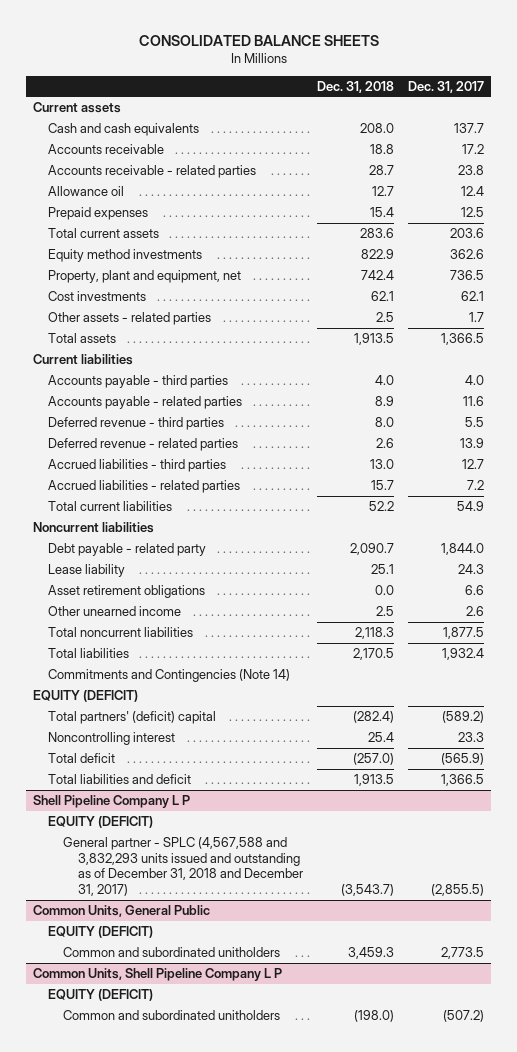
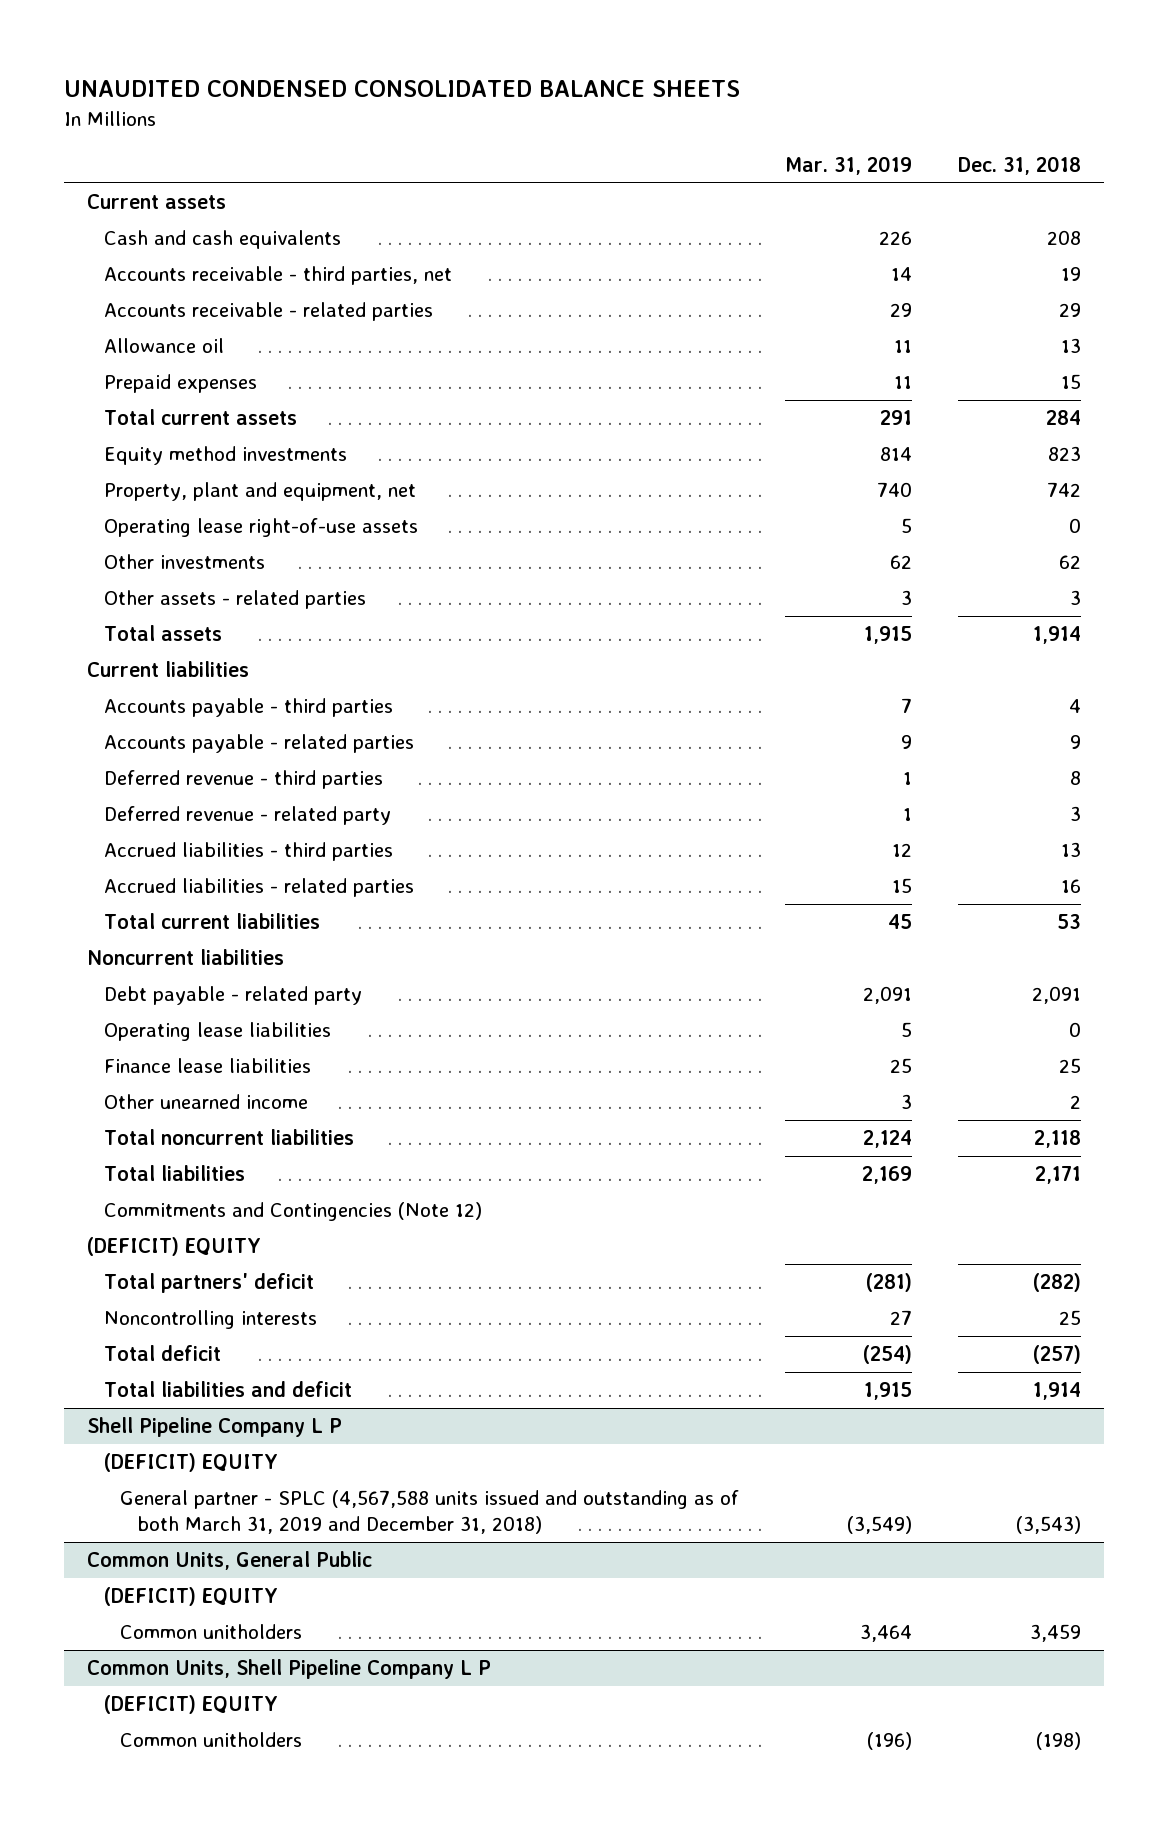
- CONSOLIDATED BALANCE SHEETS
+ UNAUDITED CONDENSED CONSOLIDATED BALANCE SHEETS
- | Dec. 31, 2018 | Dec. 31, 2017
+ | Mar. 31, 2019 | Dec. 31, 2018
- Cash and cash equivalents | 208.0 | 137.7
- Accounts receivable | 18.8 | 17.2
- Accounts receivable - related parties | 28.7 | 23.8
- Allowance oil | 12.7 | 12.4
- Prepaid expenses | 15.4 | 12.5
- Total current assets | 283.6 | 203.6
- Equity method investments | 822.9 | 362.6
- Property, plant and equipment, net | 742.4 | 736.5
- Cost investments | 62.1 | 62.1
- Other assets - related parties | 2.5 | 1.7
- Total assets | 1,913.5 | 1,366.5
+ Cash and cash equivalents | 226 | 208
+ Accounts receivable - third parties, net | 14 | 19
+ Accounts receivable - related parties | 29 | 29
+ Allowance oil | 11 | 13
+ Prepaid expenses | 11 | 15
+ Total current assets | 291 | 284
+ Equity method investments | 814 | 823
+ Property, plant and equipment, net | 740 | 742
+ Operating lease right-of-use assets | 5 | 0
+ Other investments | 62 | 62
+ Other assets - related parties | 3 | 3
+ Total assets | 1,915 | 1,914
- Accounts payable - third parties | 4.0 | 4.0
- Accounts payable - related parties | 8.9 | 11.6
- Deferred revenue - third parties | 8.0 | 5.5
- Deferred revenue - related parties | 2.6 | 13.9
- Accrued liabilities - third parties | 13.0 | 12.7
- Accrued liabilities - related parties | 15.7 | 7.2
- Total current liabilities | 52.2 | 54.9
+ Accounts payable - third parties | 7 | 4
+ Accounts payable - related parties | 9 | 9
+ Deferred revenue - third parties | 1 | 8
+ Deferred revenue - related party | 1 | 3
+ Accrued liabilities - third parties | 12 | 13
+ Accrued liabilities - related parties | 15 | 16
+ Total current liabilities | 45 | 53
- Debt payable - related party | 2,090.7 | 1,844.0
- Lease liability | 25.1 | 24.3
- Asset retirement obligations | 0.0 | 6.6
- Other unearned income | 2.5 | 2.6
- Total noncurrent liabilities | 2,118.3 | 1,877.5
- Total liabilities | 2,170.5 | 1,932.4
- Commitments and Contingencies (Note 14)
- EQUITY (DEFICIT)
- Total partners' (deficit) capital | (282.4) | (589.2)
- Noncontrolling interest | 25.4 | 23.3
- Total deficit | (257.0) | (565.9)
- Total liabilities and deficit | 1,913.5 | 1,366.5
+ Debt payable - related party | 2,091 | 2,091
+ Operating lease liabilities | 5 | 0
+ Finance lease liabilities | 25 | 25
+ Other unearned income | 3 | 2
+ Total noncurrent liabilities | 2,124 | 2,118
+ Total liabilities | 2,169 | 2,171
+ Commitments and Contingencies (Note 12)
+ (DEFICIT) EQUITY
+ Total partners' deficit | (281) | (282)
+ Noncontrolling interests | 27 | 25
+ Total deficit | (254) | (257)
+ Total liabilities and deficit | 1,915 | 1,914
@ Shell Pipeline Company L P
- EQUITY (DEFICIT)
- General partner - SPLC (4,567,588 and 3,832,293 units issued and outstanding as of December 31, 2018 and December 31, 2017) | (3,543.7) | (2,855.5)
+ (DEFICIT) EQUITY
+ General partner - SPLC (4,567,588 units issued and outstanding as of both March 31, 2019 and December 31, 2018) | (3,549) | (3,543)
@ Common Units, General Public
- EQUITY (DEFICIT)
- Common and subordinated unitholders | 3,459.3 | 2,773.5
+ (DEFICIT) EQUITY
+ Common unitholders | 3,464 | 3,459
@ Common Units, Shell Pipeline Company L P
- EQUITY (DEFICIT)
- Common and subordinated unitholders | (198.0) | (507.2)
+ (DEFICIT) EQUITY
+ Common unitholders | (196) | (198)

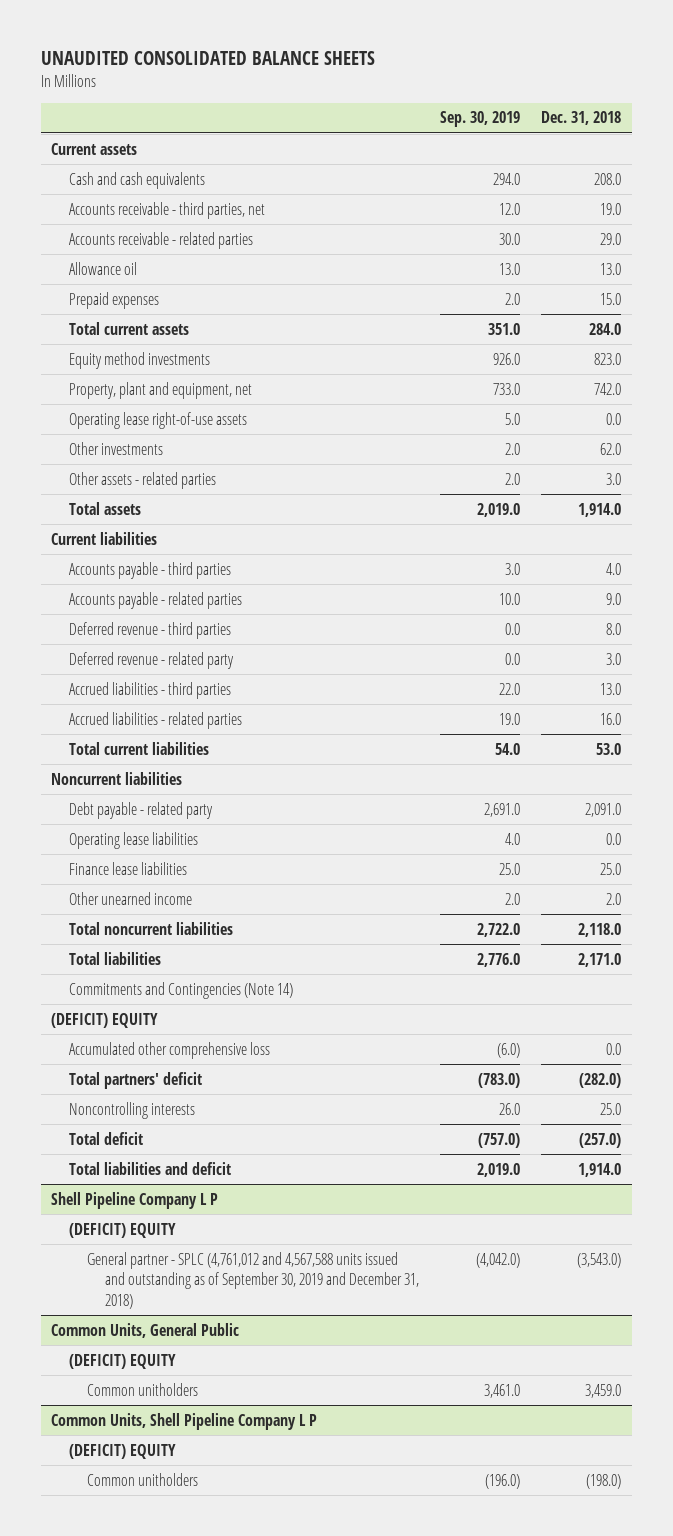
- UNAUDITED CONDENSED CONSOLIDATED BALANCE SHEETS
+ UNAUDITED CONSOLIDATED BALANCE SHEETS
- | Mar. 31, 2019 | Dec. 31, 2018
+ | Sep. 30, 2019 | Dec. 31, 2018
- Cash and cash equivalents | 226 | 208
- Accounts receivable - third parties, net | 14 | 19
- Accounts receivable - related parties | 29 | 29
- Allowance oil | 11 | 13
- Prepaid expenses | 11 | 15
- Total current assets | 291 | 284
- Equity method investments | 814 | 823
- Property, plant and equipment, net | 740 | 742
- Operating lease right-of-use assets | 5 | 0
- Other investments | 62 | 62
- Other assets - related parties | 3 | 3
- Total assets | 1,915 | 1,914
+ Cash and cash equivalents | 294.0 | 208.0
+ Accounts receivable - third parties, net | 12.0 | 19.0
+ Accounts receivable - related parties | 30.0 | 29.0
+ Allowance oil | 13.0 | 13.0
+ Prepaid expenses | 2.0 | 15.0
+ Total current assets | 351.0 | 284.0
+ Equity method investments | 926.0 | 823.0
+ Property, plant and equipment, net | 733.0 | 742.0
+ Operating lease right-of-use assets | 5.0 | 0.0
+ Other investments | 2.0 | 62.0
+ Other assets - related parties | 2.0 | 3.0
+ Total assets | 2,019.0 | 1,914.0
- Accounts payable - third parties | 7 | 4
- Accounts payable - related parties | 9 | 9
- Deferred revenue - third parties | 1 | 8
- Deferred revenue - related party | 1 | 3
- Accrued liabilities - third parties | 12 | 13
- Accrued liabilities - related parties | 15 | 16
- Total current liabilities | 45 | 53
+ Accounts payable - third parties | 3.0 | 4.0
+ Accounts payable - related parties | 10.0 | 9.0
+ Deferred revenue - third parties | 0.0 | 8.0
+ Deferred revenue - related party | 0.0 | 3.0
+ Accrued liabilities - third parties | 22.0 | 13.0
+ Accrued liabilities - related parties | 19.0 | 16.0
+ Total current liabilities | 54.0 | 53.0
- Debt payable - related party | 2,091 | 2,091
- Operating lease liabilities | 5 | 0
- Finance lease liabilities | 25 | 25
- Other unearned income | 3 | 2
- Total noncurrent liabilities | 2,124 | 2,118
- Total liabilities | 2,169 | 2,171
- Commitments and Contingencies (Note 12)
+ Debt payable - related party | 2,691.0 | 2,091.0
+ Operating lease liabilities | 4.0 | 0.0
+ Finance lease liabilities | 25.0 | 25.0
+ Other unearned income | 2.0 | 2.0
+ Total noncurrent liabilities | 2,722.0 | 2,118.0
+ Total liabilities | 2,776.0 | 2,171.0
+ Commitments and Contingencies (Note 14)
- Total partners' deficit | (281) | (282)
- Noncontrolling interests | 27 | 25
- Total deficit | (254) | (257)
- Total liabilities and deficit | 1,915 | 1,914
+ Accumulated other comprehensive loss | (6.0) | 0.0
+ Total partners' deficit | (783.0) | (282.0)
+ Noncontrolling interests | 26.0 | 25.0
+ Total deficit | (757.0) | (257.0)
+ Total liabilities and deficit | 2,019.0 | 1,914.0
@ Shell Pipeline Company L P
- General partner - SPLC (4,567,588 units issued and outstanding as of both March 31, 2019 and December 31, 2018) | (3,549) | (3,543)
+ General partner - SPLC (4,761,012 and 4,567,588 units issued and outstanding as of September 30, 2019 and December 31, 2018) | (4,042.0) | (3,543.0)
@ Common Units, General Public
- Common unitholders | 3,464 | 3,459
+ Common unitholders | 3,461.0 | 3,459.0
@ Common Units, Shell Pipeline Company L P
- Common unitholders | (196) | (198)
+ Common unitholders | (196.0) | (198.0)

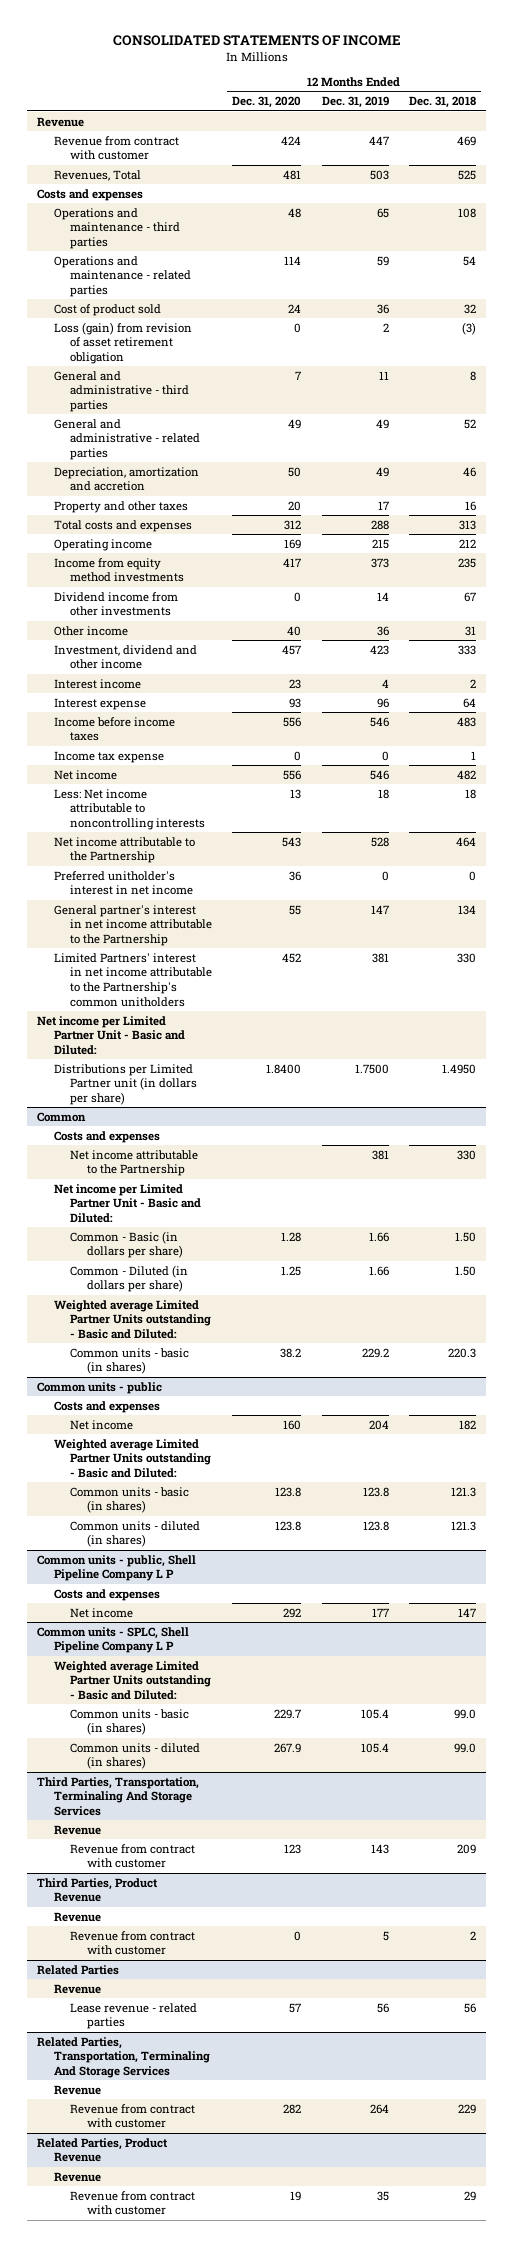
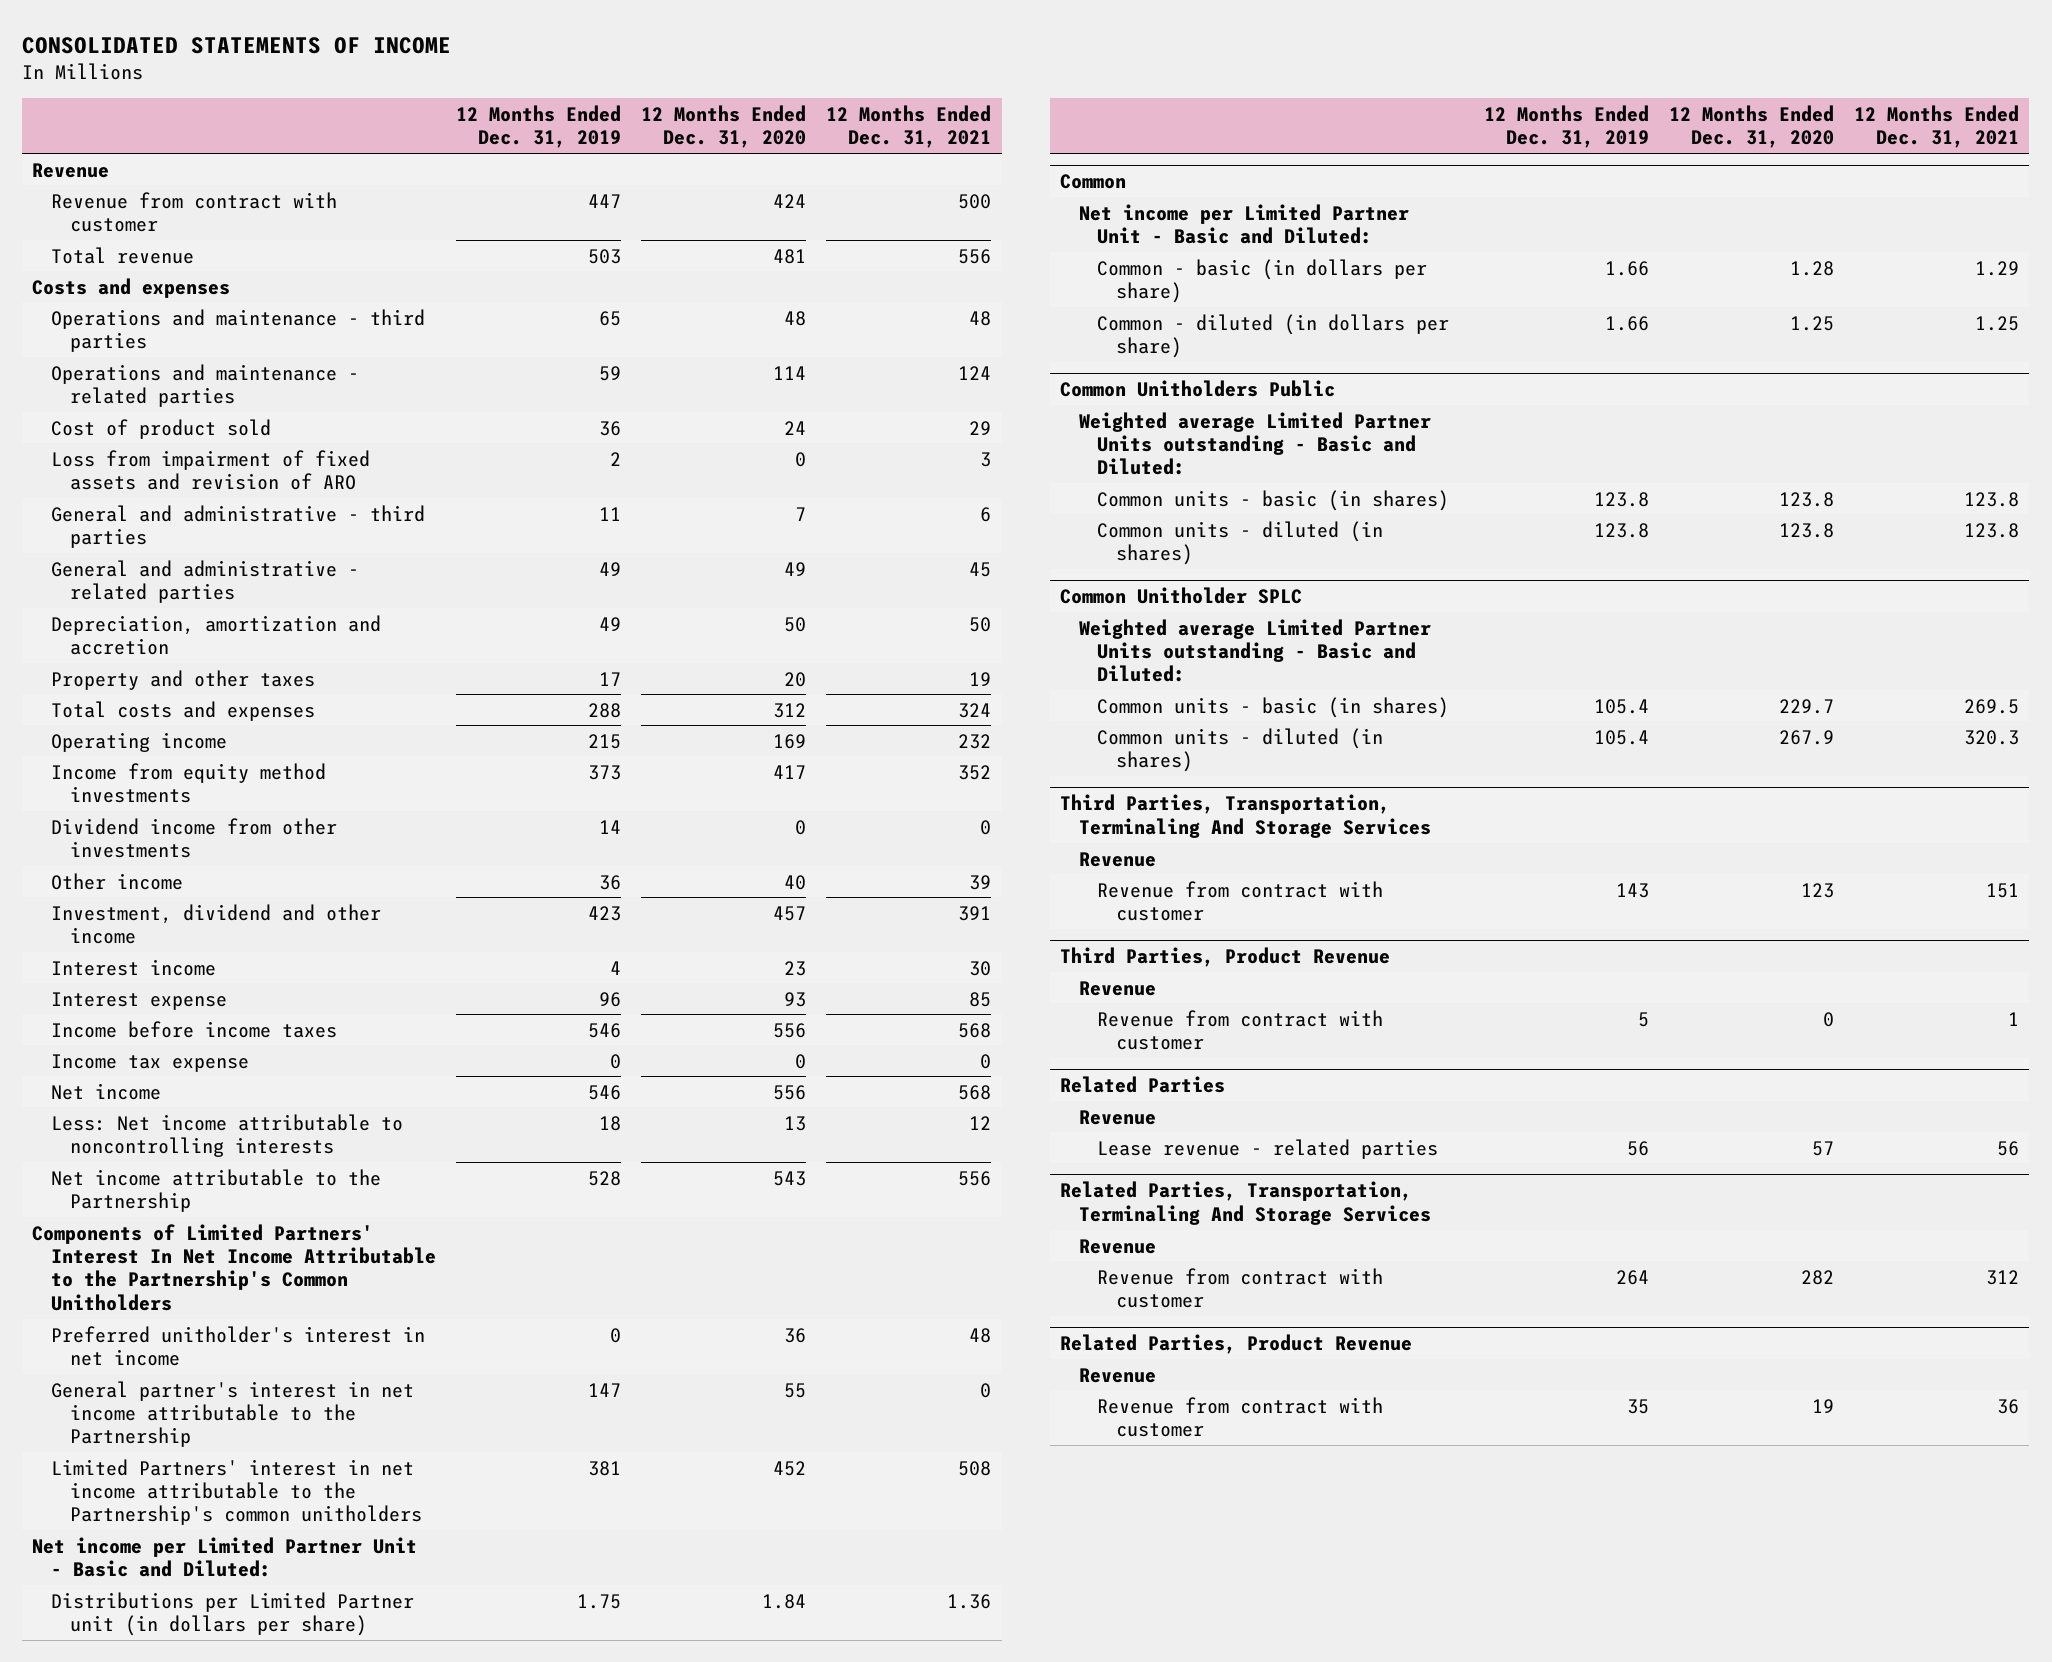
- | 12 Months Ended Dec. 31, 2020 | 12 Months Ended Dec. 31, 2019 | 12 Months Ended Dec. 31, 2018
+ | 12 Months Ended Dec. 31, 2019 | 12 Months Ended Dec. 31, 2020 | 12 Months Ended Dec. 31, 2021
- Revenues, Total | 481 | 503 | 525
+ Total revenue | 503 | 481 | 556
- Loss (gain) from revision of asset retirement obligation | 0 | 2 | (3)
+ Loss from impairment of fixed assets and revision of ARO | 2 | 0 | 3
+ Components of Limited Partners' Interest In Net Income Attributable to the Partnership's Common Unitholders
- Distributions per Limited Partner unit (in dollars per share) | 1.8400 | 1.7500 | 1.4950
+ Distributions per Limited Partner unit (in dollars per share) | 1.75 | 1.84 | 1.36
@ Common
- Costs and expenses
- Net income attributable to the Partnership | | 381 | 330
- Common - Basic (in dollars per share) | 1.28 | 1.66 | 1.50
- Common - Diluted (in dollars per share) | 1.25 | 1.66 | 1.50
- Weighted average Limited Partner Units outstanding - Basic and Diluted:
- Common units - basic (in shares) | 38.2 | 229.2 | 220.3
- Common units - public
- Costs and expenses
- Net income | 160 | 204 | 182
@ Common
+ Common - basic (in dollars per share) | 1.66 | 1.28 | 1.29
+ Common - diluted (in dollars per share) | 1.66 | 1.25 | 1.25
+ Common Unitholders Public
- Common units - public, Shell Pipeline Company L P
- Costs and expenses
- Net income | 292 | 177 | 147
- Common units - SPLC, Shell Pipeline Company L P
+ Common Unitholder SPLC

